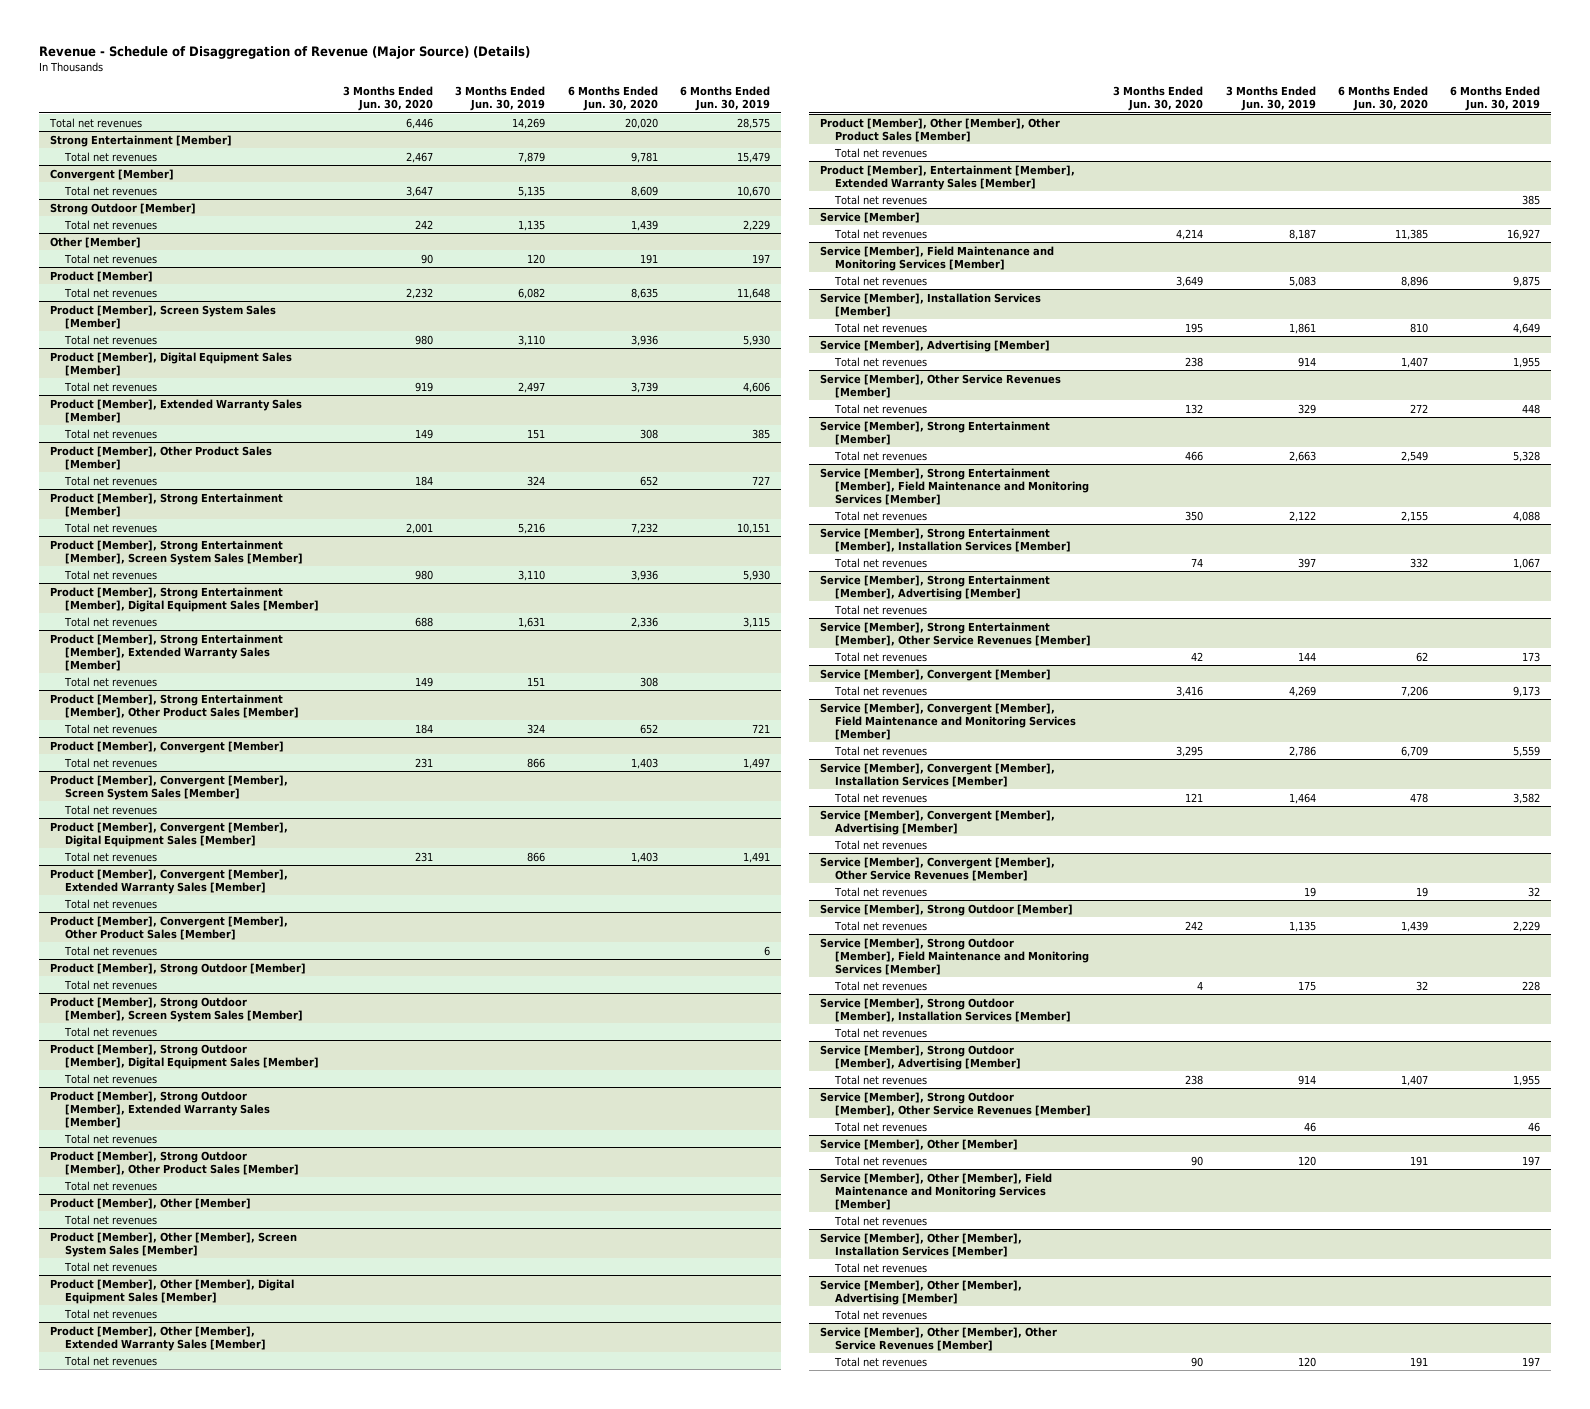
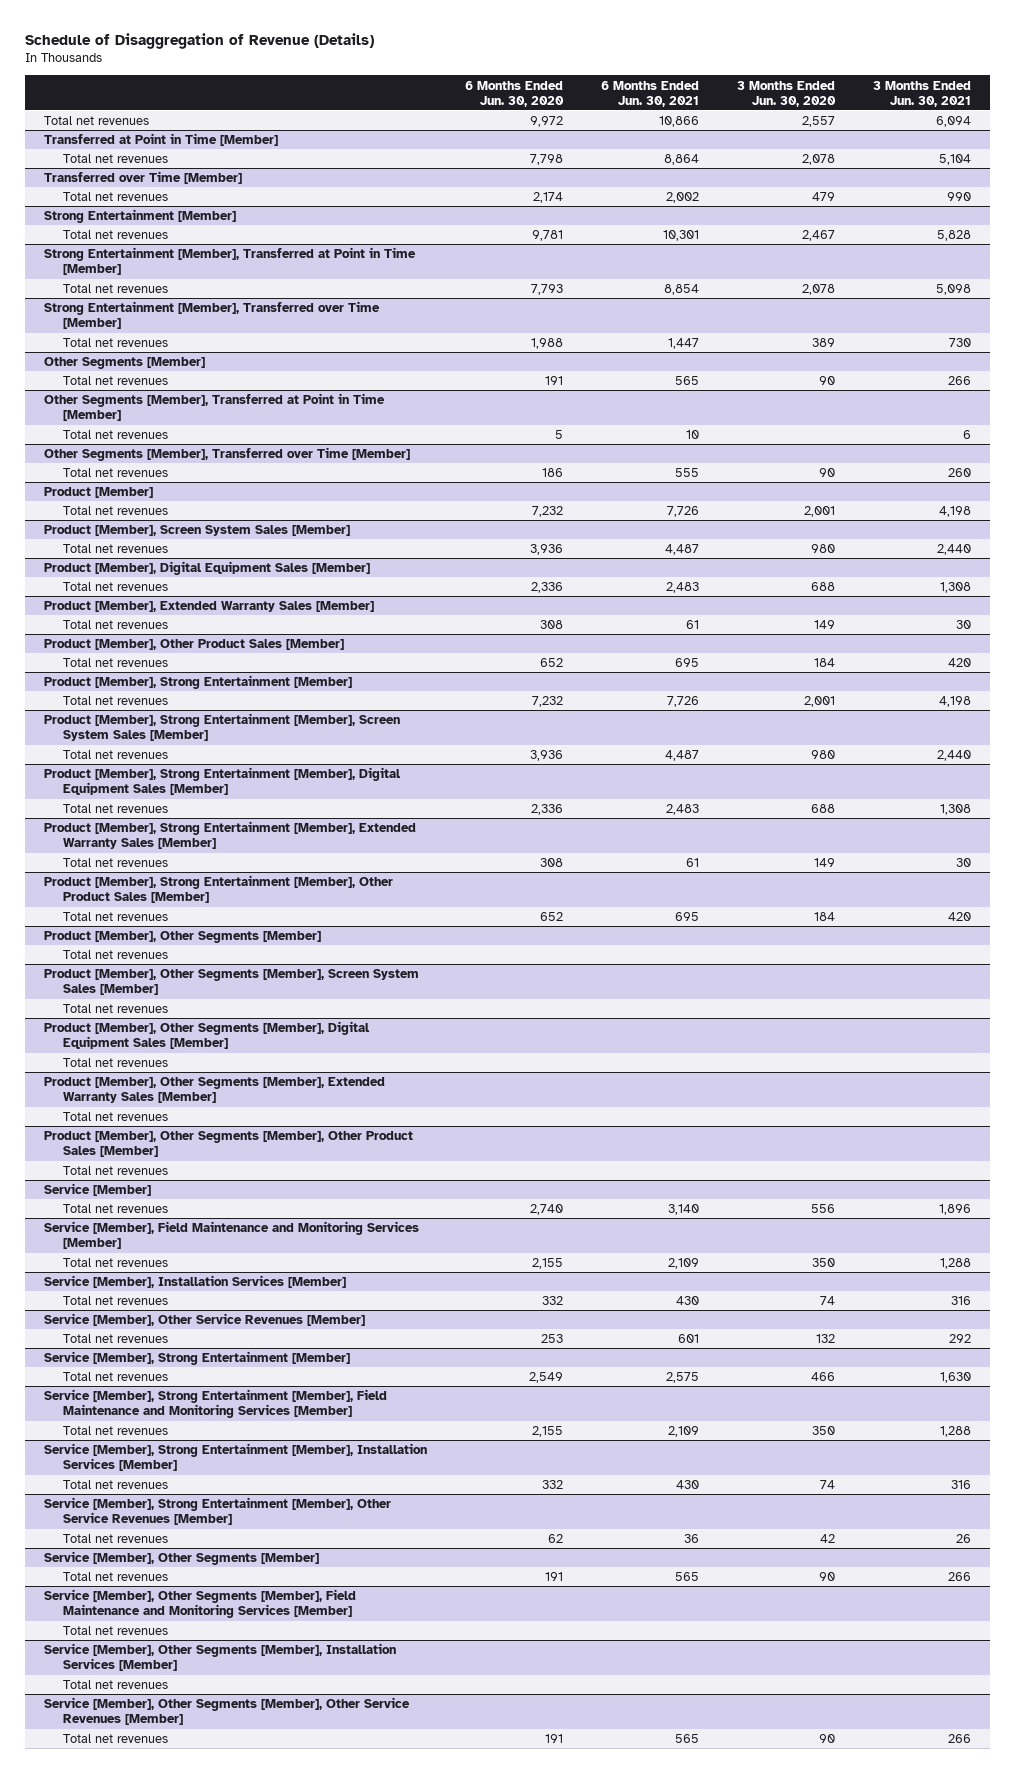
- Revenue - Schedule of Disaggregation of Revenue (Major Source) (Details)
+ Schedule of Disaggregation of Revenue (Details)
- | 3 Months Ended Jun. 30, 2020 | 3 Months Ended Jun. 30, 2019 | 6 Months Ended Jun. 30, 2020 | 6 Months Ended Jun. 30, 2019
+ | 6 Months Ended Jun. 30, 2020 | 6 Months Ended Jun. 30, 2021 | 3 Months Ended Jun. 30, 2020 | 3 Months Ended Jun. 30, 2021
- Total net revenues | 6,446 | 14,269 | 20,020 | 28,575
+ Total net revenues | 9,972 | 10,866 | 2,557 | 6,094
+ Transferred at Point in Time [Member]
+ Total net revenues | 7,798 | 8,864 | 2,078 | 5,104
+ Transferred over Time [Member]
+ Total net revenues | 2,174 | 2,002 | 479 | 990
- Convergent [Member]
- Total net revenues | 3,647 | 5,135 | 8,609 | 10,670
- Strong Outdoor [Member]
- Total net revenues | 242 | 1,135 | 1,439 | 2,229
- Other [Member]
+ Strong Entertainment [Member], Transferred at Point in Time [Member]
+ Total net revenues | 7,793 | 8,854 | 2,078 | 5,098
+ Strong Entertainment [Member], Transferred over Time [Member]
+ Total net revenues | 1,988 | 1,447 | 389 | 730
+ Other Segments [Member]
+ Other Segments [Member], Transferred at Point in Time [Member]
+ Total net revenues | 5 | 10 | | 6
+ Other Segments [Member], Transferred over Time [Member]
+ Total net revenues | 186 | 555 | 90 | 260
@ Product [Member]
- Total net revenues | 2,232 | 6,082 | 8,635 | 11,648
+ Total net revenues | 7,232 | 7,726 | 2,001 | 4,198
@ Product [Member], Digital Equipment Sales [Member]
- Total net revenues | 919 | 2,497 | 3,739 | 4,606
+ Total net revenues | 2,336 | 2,483 | 688 | 1,308
- Product [Member], Convergent [Member]
- Total net revenues | 231 | 866 | 1,403 | 1,497
- Product [Member], Convergent [Member], Screen System Sales [Member]
- Total net revenues
- Product [Member], Convergent [Member], Digital Equipment Sales [Member]
- Total net revenues | 231 | 866 | 1,403 | 1,491
- Product [Member], Convergent [Member], Extended Warranty Sales [Member]
- Total net revenues
- Product [Member], Convergent [Member], Other Product Sales [Member]
- Total net revenues | | | | 6
- Product [Member], Strong Outdoor [Member]
- Total net revenues
- Product [Member], Strong Outdoor [Member], Screen System Sales [Member]
- Total net revenues
- Product [Member], Strong Outdoor [Member], Digital Equipment Sales [Member]
- Total net revenues
- Product [Member], Strong Outdoor [Member], Extended Warranty Sales [Member]
- Total net revenues
- Product [Member], Strong Outdoor [Member], Other Product Sales [Member]
- Total net revenues
- Product [Member], Other [Member]
- Total net revenues
- Product [Member], Other [Member], Screen System Sales [Member]
+ Product [Member], Other Segments [Member]
- Product [Member], Other [Member], Digital Equipment Sales [Member]
+ Product [Member], Other Segments [Member], Screen System Sales [Member]
- Product [Member], Other [Member], Extended Warranty Sales [Member]
+ Product [Member], Other Segments [Member], Digital Equipment Sales [Member]
- Product [Member], Other [Member], Other Product Sales [Member]
+ Product [Member], Other Segments [Member], Extended Warranty Sales [Member]
- Product [Member], Entertainment [Member], Extended Warranty Sales [Member]
+ Product [Member], Other Segments [Member], Other Product Sales [Member]
@ Service [Member]
- Total net revenues | 4,214 | 8,187 | 11,385 | 16,927
+ Total net revenues | 2,740 | 3,140 | 556 | 1,896
@ Service [Member], Field Maintenance and Monitoring Services [Member]
- Total net revenues | 3,649 | 5,083 | 8,896 | 9,875
+ Total net revenues | 2,155 | 2,109 | 350 | 1,288
@ Service [Member], Installation Services [Member]
- Total net revenues | 195 | 1,861 | 810 | 4,649
- Service [Member], Advertising [Member]
- Total net revenues | 238 | 914 | 1,407 | 1,955
@ Service [Member], Installation Services [Member]
+ Total net revenues | 332 | 430 | 74 | 316
@ Service [Member], Other Service Revenues [Member]
- Total net revenues | 132 | 329 | 272 | 448
+ Total net revenues | 253 | 601 | 132 | 292
- Service [Member], Strong Entertainment [Member], Advertising [Member]
- Total net revenues
- Service [Member], Convergent [Member]
- Total net revenues | 3,416 | 4,269 | 7,206 | 9,173
- Service [Member], Convergent [Member], Field Maintenance and Monitoring Services [Member]
- Total net revenues | 3,295 | 2,786 | 6,709 | 5,559
- Service [Member], Convergent [Member], Installation Services [Member]
- Total net revenues | 121 | 1,464 | 478 | 3,582
- Service [Member], Convergent [Member], Advertising [Member]
- Total net revenues
- Service [Member], Convergent [Member], Other Service Revenues [Member]
- Total net revenues | | 19 | 19 | 32
- Service [Member], Strong Outdoor [Member]
- Total net revenues | 242 | 1,135 | 1,439 | 2,229
- Service [Member], Strong Outdoor [Member], Field Maintenance and Monitoring Services [Member]
- Total net revenues | 4 | 175 | 32 | 228
- Service [Member], Strong Outdoor [Member], Installation Services [Member]
- Total net revenues
- Service [Member], Strong Outdoor [Member], Advertising [Member]
- Total net revenues | 238 | 914 | 1,407 | 1,955
- Service [Member], Strong Outdoor [Member], Other Service Revenues [Member]
- Total net revenues | | 46 | | 46
- Service [Member], Other [Member]
+ Service [Member], Other Segments [Member]
- Service [Member], Other [Member], Field Maintenance and Monitoring Services [Member]
- Total net revenues
- Service [Member], Other [Member], Installation Services [Member]
+ Service [Member], Other Segments [Member], Field Maintenance and Monitoring Services [Member]
- Service [Member], Other [Member], Advertising [Member]
+ Service [Member], Other Segments [Member], Installation Services [Member]
- Service [Member], Other [Member], Other Service Revenues [Member]
+ Service [Member], Other Segments [Member], Other Service Revenues [Member]

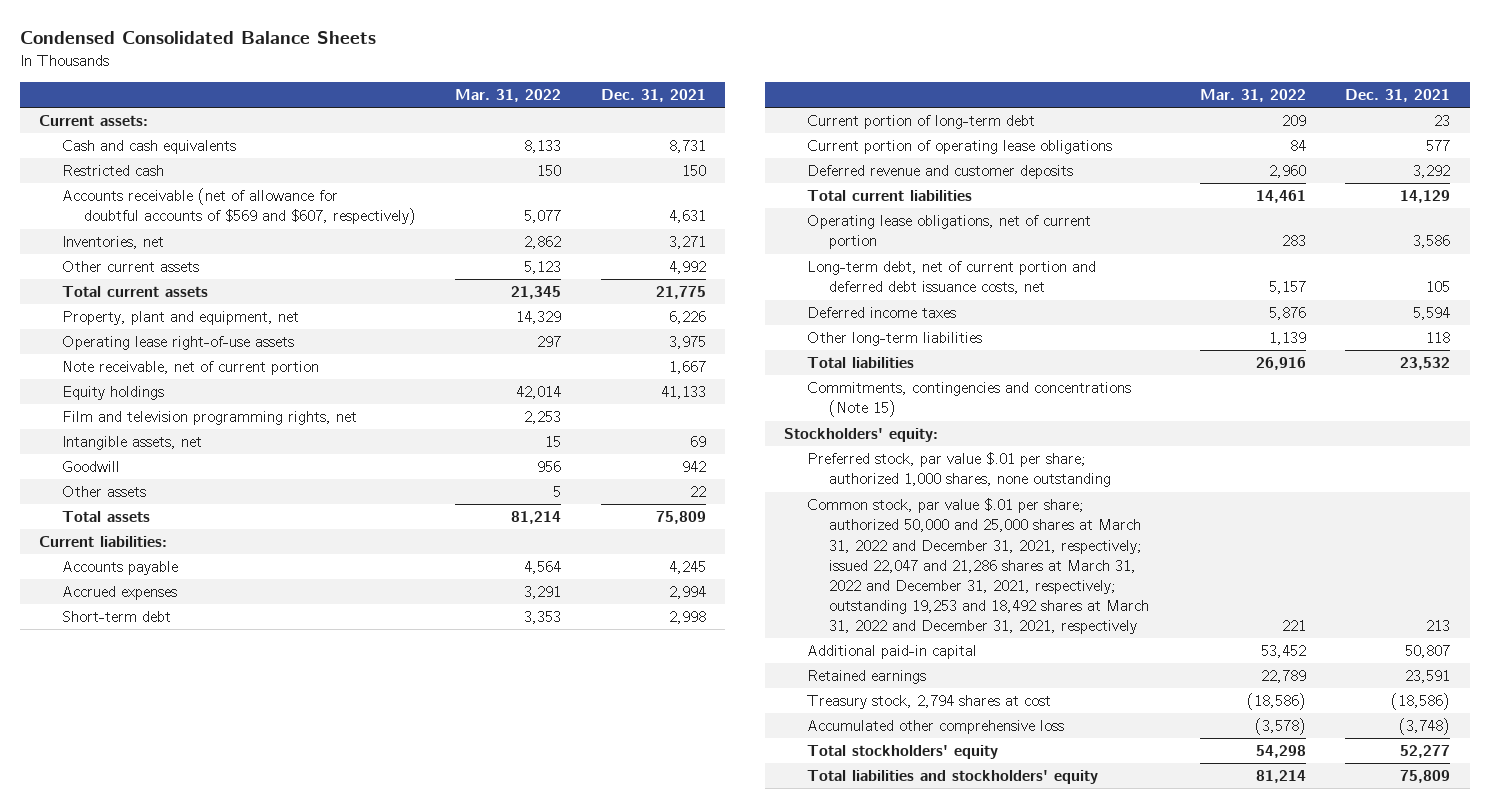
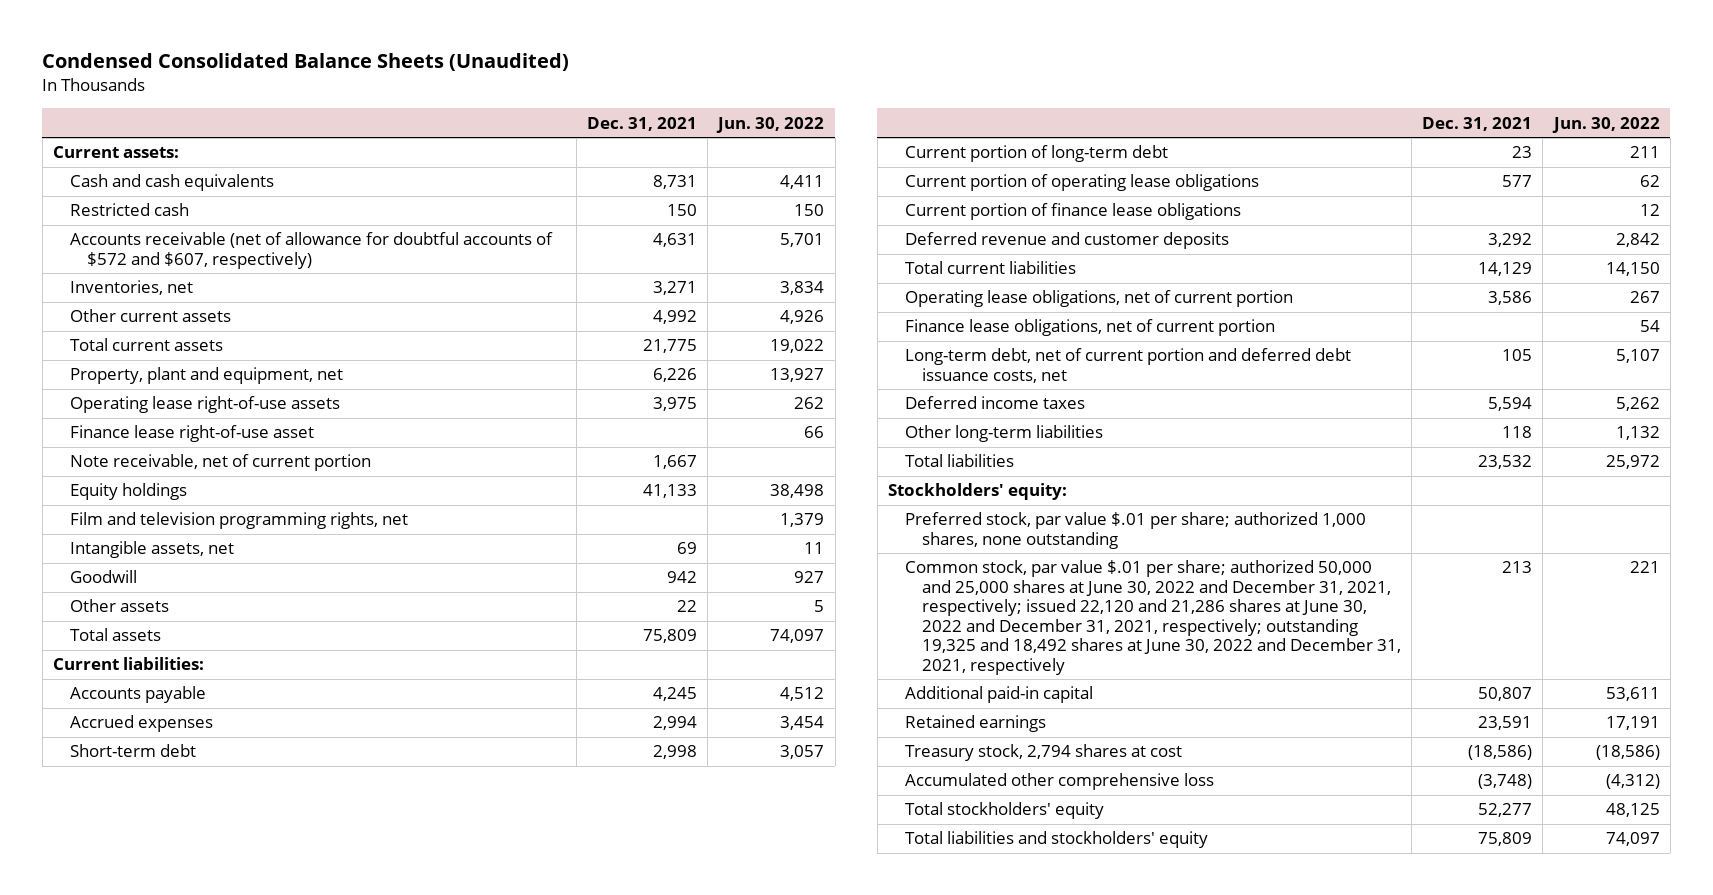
- Condensed Consolidated Balance Sheets
+ Condensed Consolidated Balance Sheets (Unaudited)
- | Mar. 31, 2022 | Dec. 31, 2021
+ | Dec. 31, 2021 | Jun. 30, 2022
- Accounts receivable (net of allowance for doubtful accounts of $569 and $607, respectively) | 5,077 | 4,631
+ Accounts receivable (net of allowance for doubtful accounts of $572 and $607, respectively) | 4,631 | 5,701
+ Finance lease right-of-use asset | | 66
+ Current portion of finance lease obligations | | 12
+ Finance lease obligations, net of current portion | | 54
- Commitments, contingencies and concentrations (Note 15)
- Common stock, par value $.01 per share; authorized 50,000 and 25,000 shares at March 31, 2022 and December 31, 2021, respectively; issued 22,047 and 21,286 shares at March 31, 2022 and December 31, 2021, respectively; outstanding 19,253 and 18,492 shares at March 31, 2022 and December 31, 2021, respectively | 221 | 213
+ Common stock, par value $.01 per share; authorized 50,000 and 25,000 shares at June 30, 2022 and December 31, 2021, respectively; issued 22,120 and 21,286 shares at June 30, 2022 and December 31, 2021, respectively; outstanding 19,325 and 18,492 shares at June 30, 2022 and December 31, 2021, respectively | 213 | 221

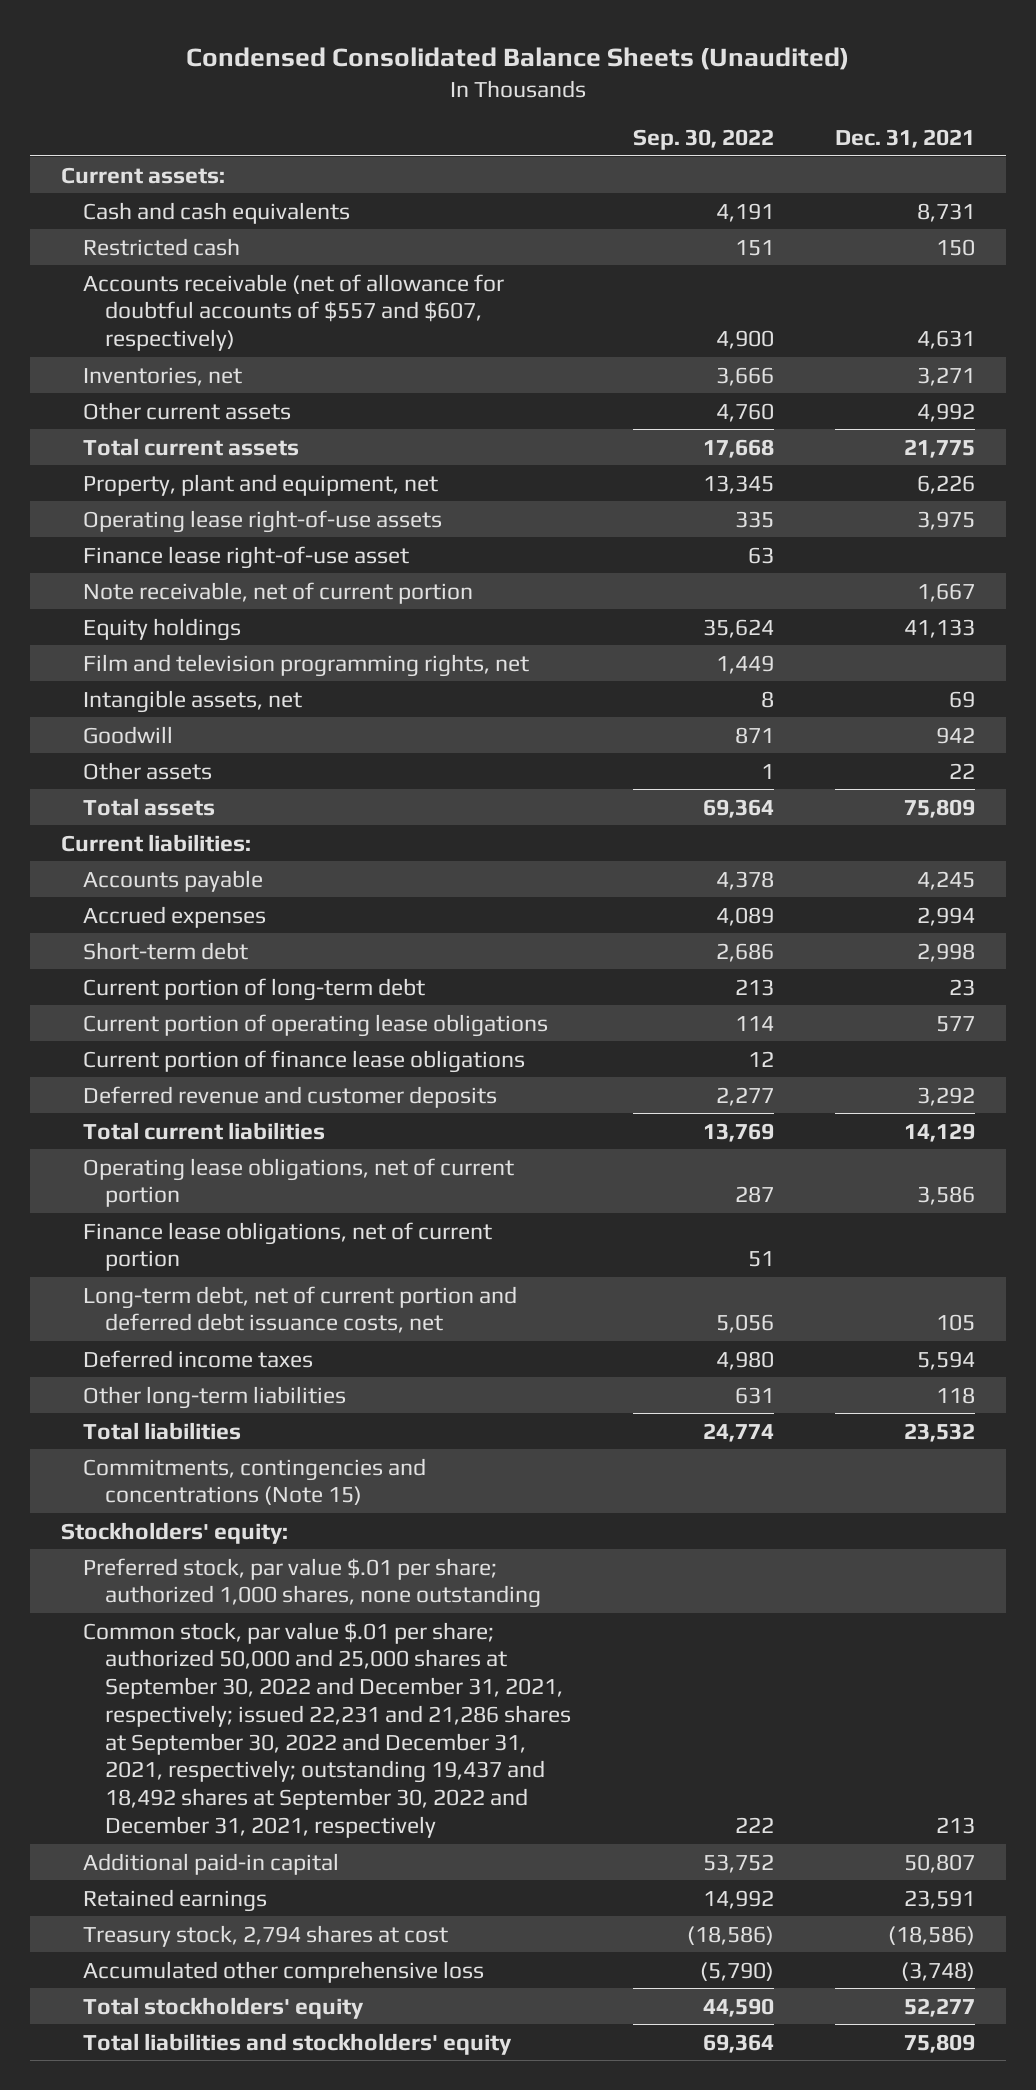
- | Dec. 31, 2021 | Jun. 30, 2022
+ | Sep. 30, 2022 | Dec. 31, 2021
- Accounts receivable (net of allowance for doubtful accounts of $572 and $607, respectively) | 4,631 | 5,701
+ Accounts receivable (net of allowance for doubtful accounts of $557 and $607, respectively) | 4,900 | 4,631
+ Commitments, contingencies and concentrations (Note 15)
- Common stock, par value $.01 per share; authorized 50,000 and 25,000 shares at June 30, 2022 and December 31, 2021, respectively; issued 22,120 and 21,286 shares at June 30, 2022 and December 31, 2021, respectively; outstanding 19,325 and 18,492 shares at June 30, 2022 and December 31, 2021, respectively | 213 | 221
+ Common stock, par value $.01 per share; authorized 50,000 and 25,000 shares at September 30, 2022 and December 31, 2021, respectively; issued 22,231 and 21,286 shares at September 30, 2022 and December 31, 2021, respectively; outstanding 19,437 and 18,492 shares at September 30, 2022 and December 31, 2021, respectively | 222 | 213

